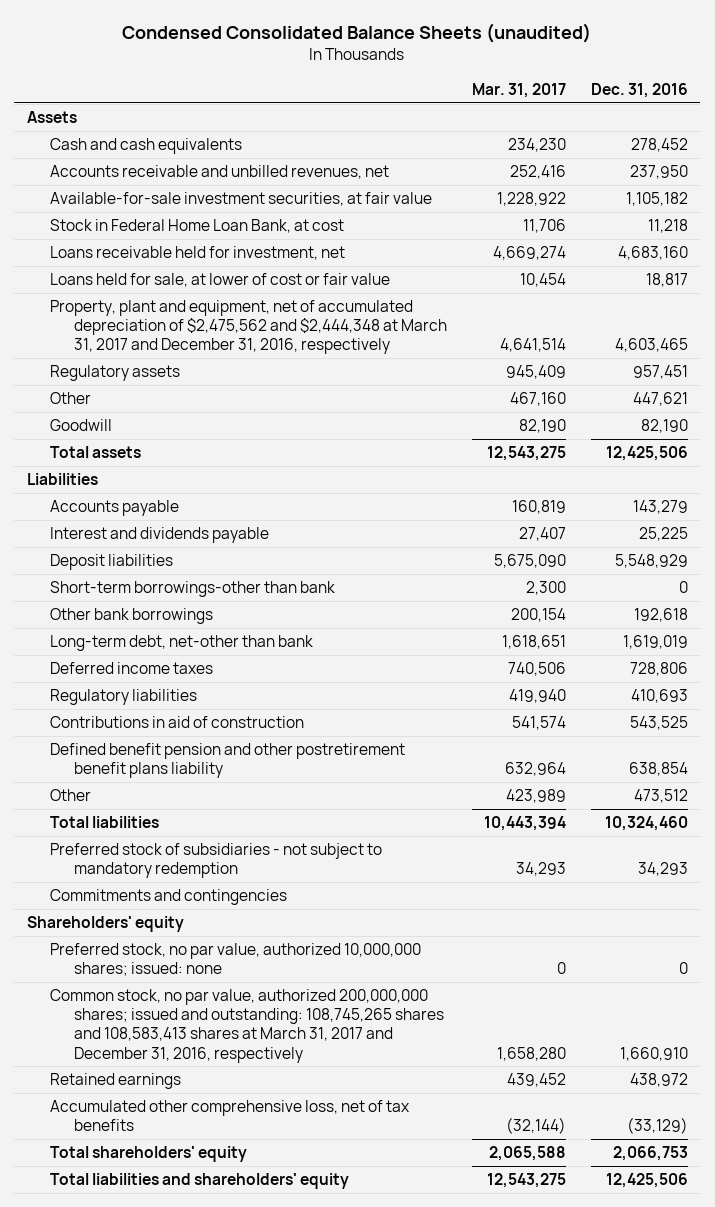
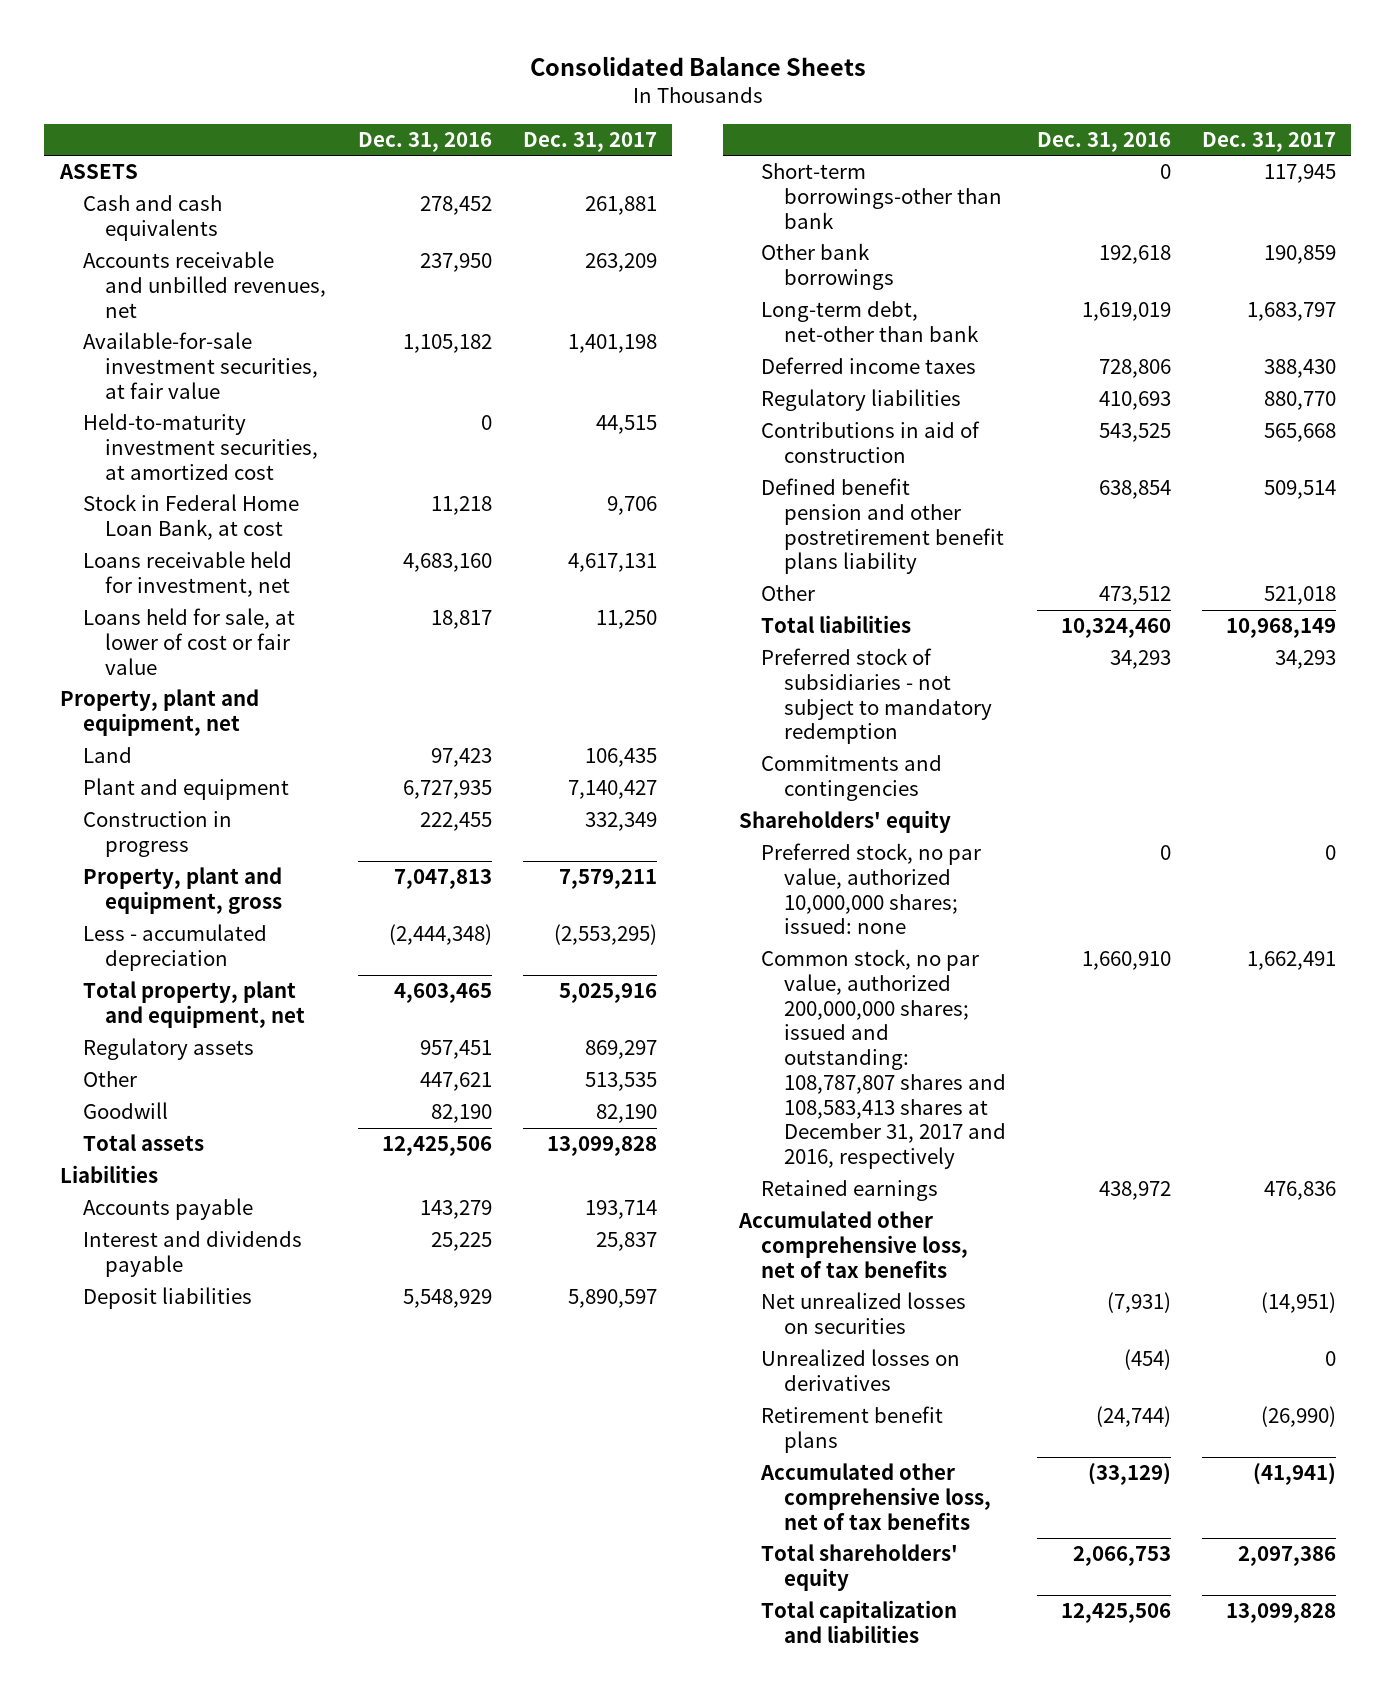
- Condensed Consolidated Balance Sheets (unaudited)
+ Consolidated Balance Sheets
- | Mar. 31, 2017 | Dec. 31, 2016
+ | Dec. 31, 2016 | Dec. 31, 2017
- Assets
+ ASSETS
+ Held-to-maturity investment securities, at amortized cost | 0 | 44,515
- Property, plant and equipment, net of accumulated depreciation of $2,475,562 and $2,444,348 at March 31, 2017 and December 31, 2016, respectively | 4,641,514 | 4,603,465
+ Property, plant and equipment, net
+ Land | 97,423 | 106,435
+ Plant and equipment | 6,727,935 | 7,140,427
+ Construction in progress | 222,455 | 332,349
+ Property, plant and equipment, gross | 7,047,813 | 7,579,211
+ Less - accumulated depreciation | (2,444,348) | (2,553,295)
+ Total property, plant and equipment, net | 4,603,465 | 5,025,916
- Common stock, no par value, authorized 200,000,000 shares; issued and outstanding: 108,745,265 shares and 108,583,413 shares at March 31, 2017 and December 31, 2016, respectively | 1,658,280 | 1,660,910
+ Common stock, no par value, authorized 200,000,000 shares; issued and outstanding: 108,787,807 shares and 108,583,413 shares at December 31, 2017 and 2016, respectively | 1,660,910 | 1,662,491
+ Accumulated other comprehensive loss, net of tax benefits
+ Net unrealized losses on securities | (7,931) | (14,951)
+ Unrealized losses on derivatives | (454) | 0
+ Retirement benefit plans | (24,744) | (26,990)
- Total liabilities and shareholders' equity | 12,543,275 | 12,425,506
+ Total capitalization and liabilities | 12,425,506 | 13,099,828

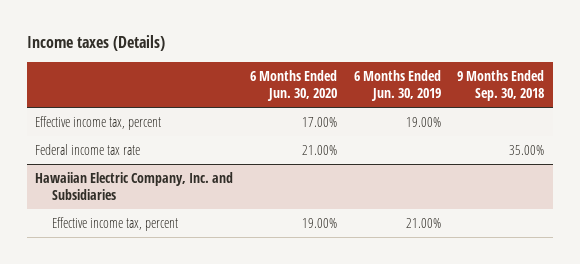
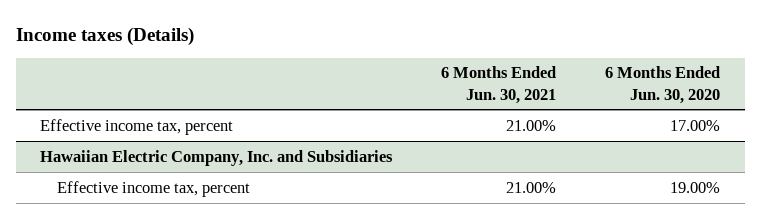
- | 6 Months Ended Jun. 30, 2020 | 6 Months Ended Jun. 30, 2019 | 9 Months Ended Sep. 30, 2018
+ | 6 Months Ended Jun. 30, 2021 | 6 Months Ended Jun. 30, 2020
- Federal income tax rate | 21.00% | | 35.00%

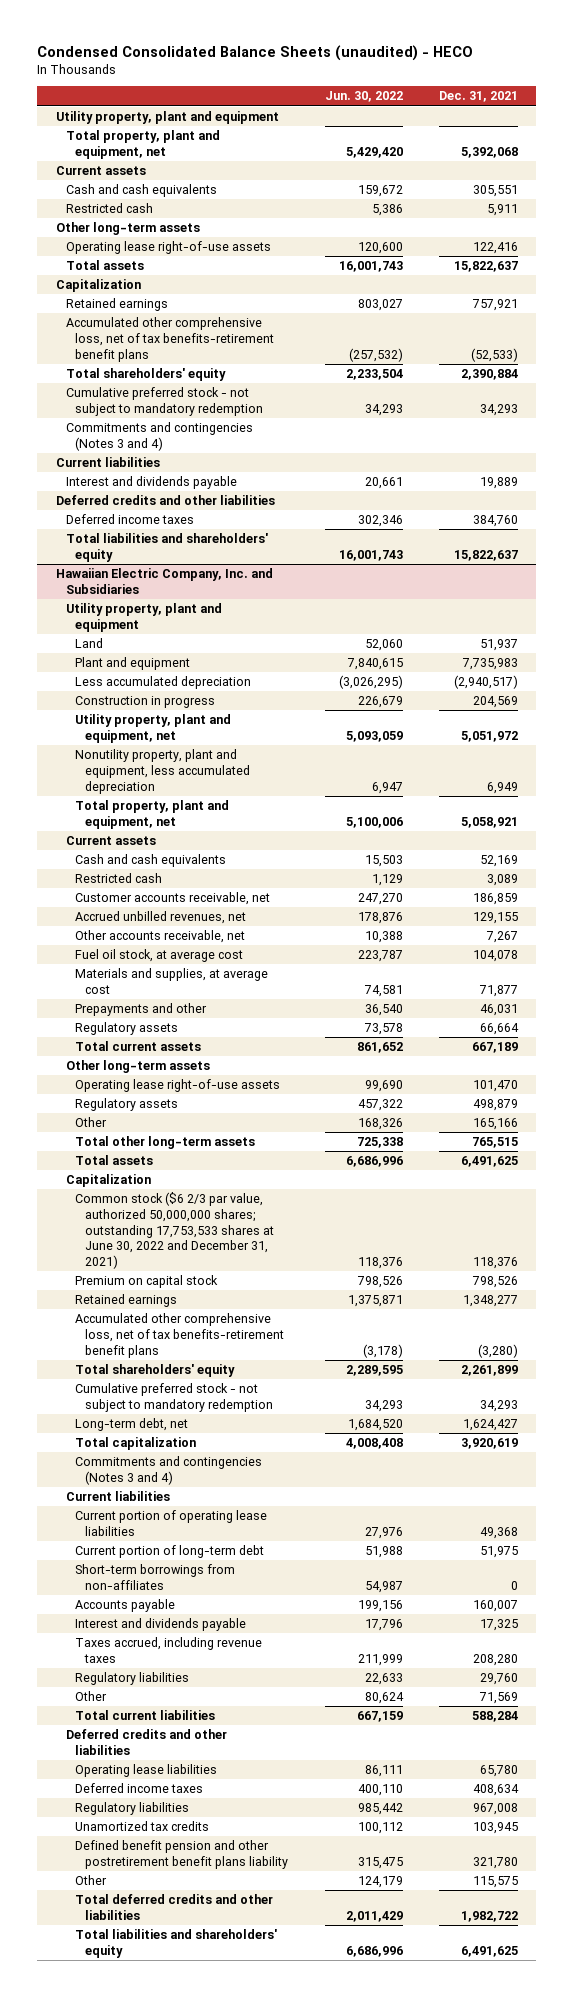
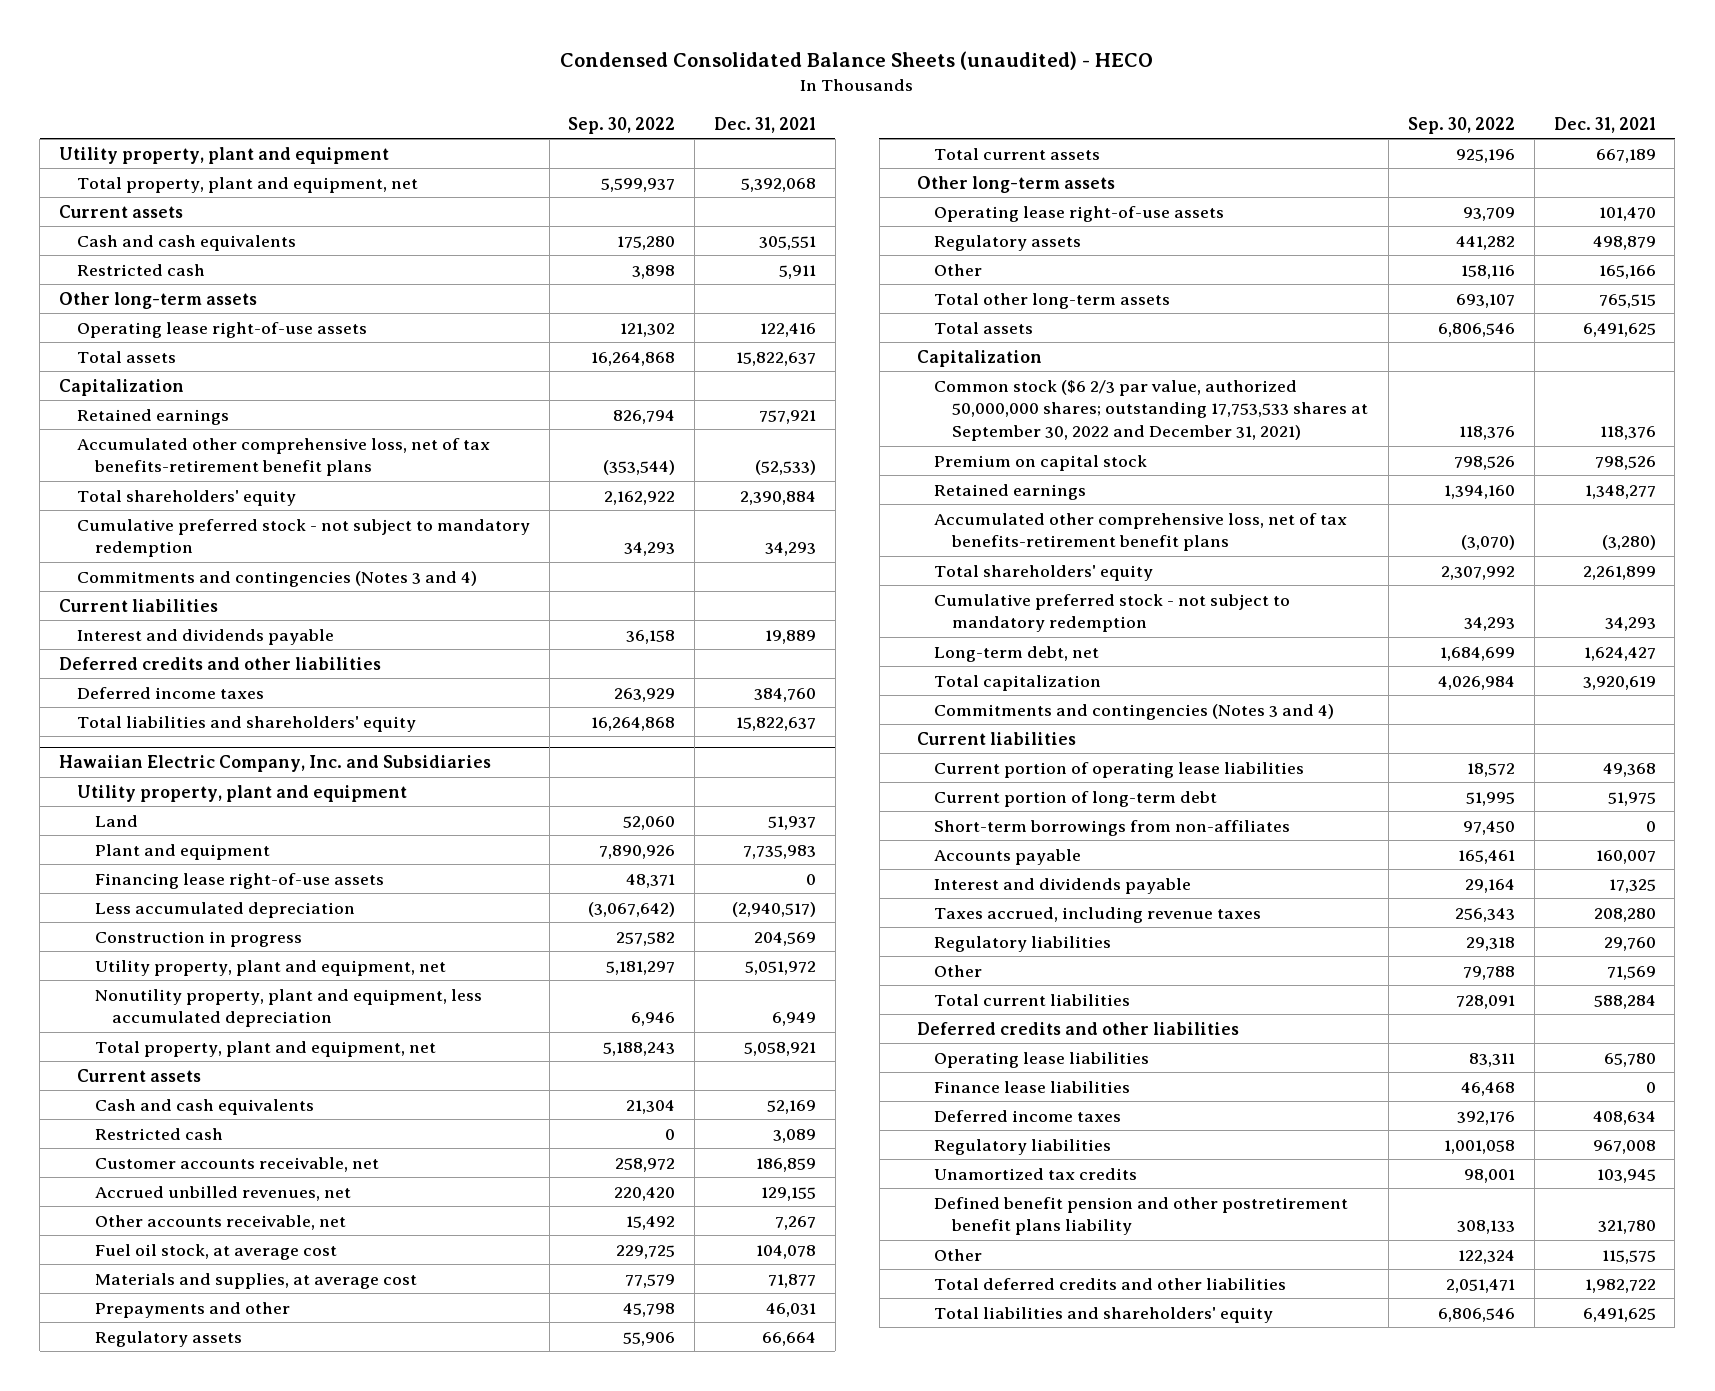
- | Jun. 30, 2022 | Dec. 31, 2021
+ | Sep. 30, 2022 | Dec. 31, 2021
@ Hawaiian Electric Company, Inc. and Subsidiaries
+ Financing lease right-of-use assets | 48,371 | 0
- Common stock ($6 2/3 par value, authorized 50,000,000 shares; outstanding 17,753,533 shares at June 30, 2022 and December 31, 2021) | 118,376 | 118,376
+ Common stock ($6 2/3 par value, authorized 50,000,000 shares; outstanding 17,753,533 shares at September 30, 2022 and December 31, 2021) | 118,376 | 118,376
+ Finance lease liabilities | 46,468 | 0

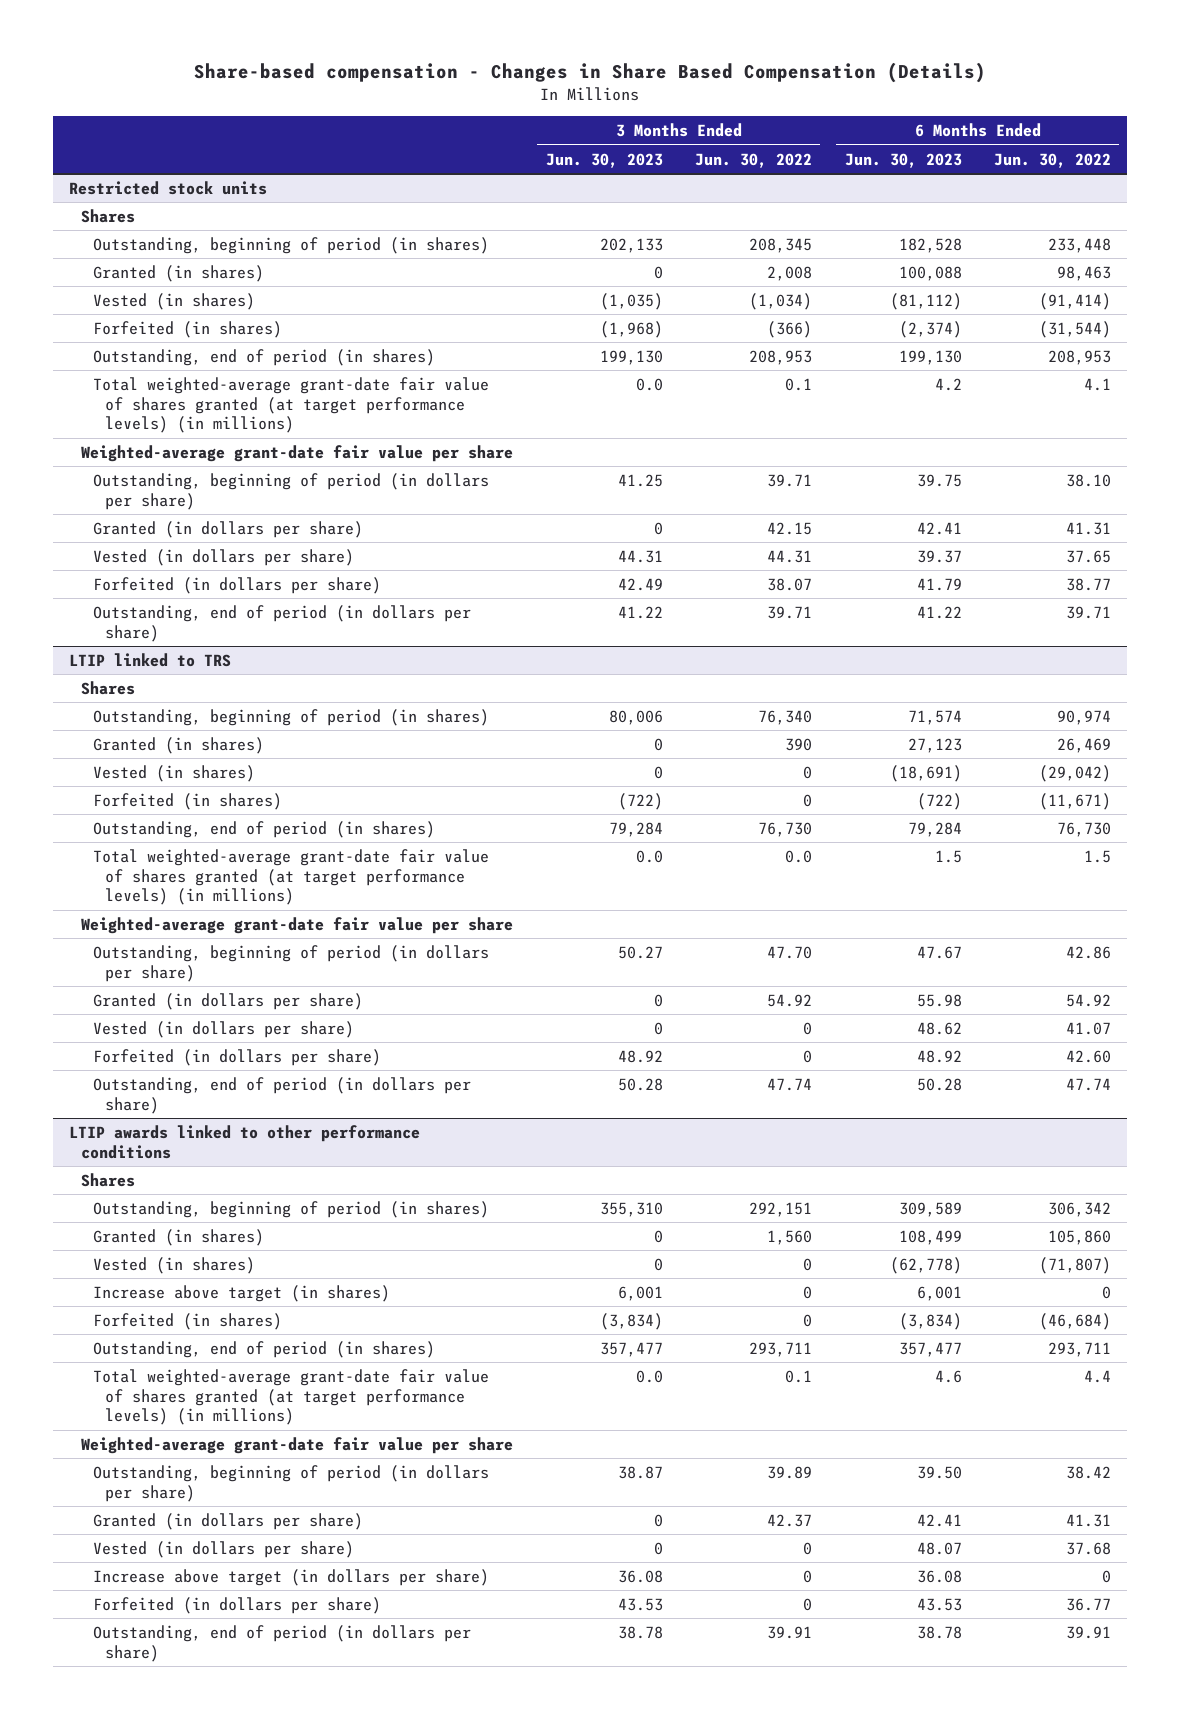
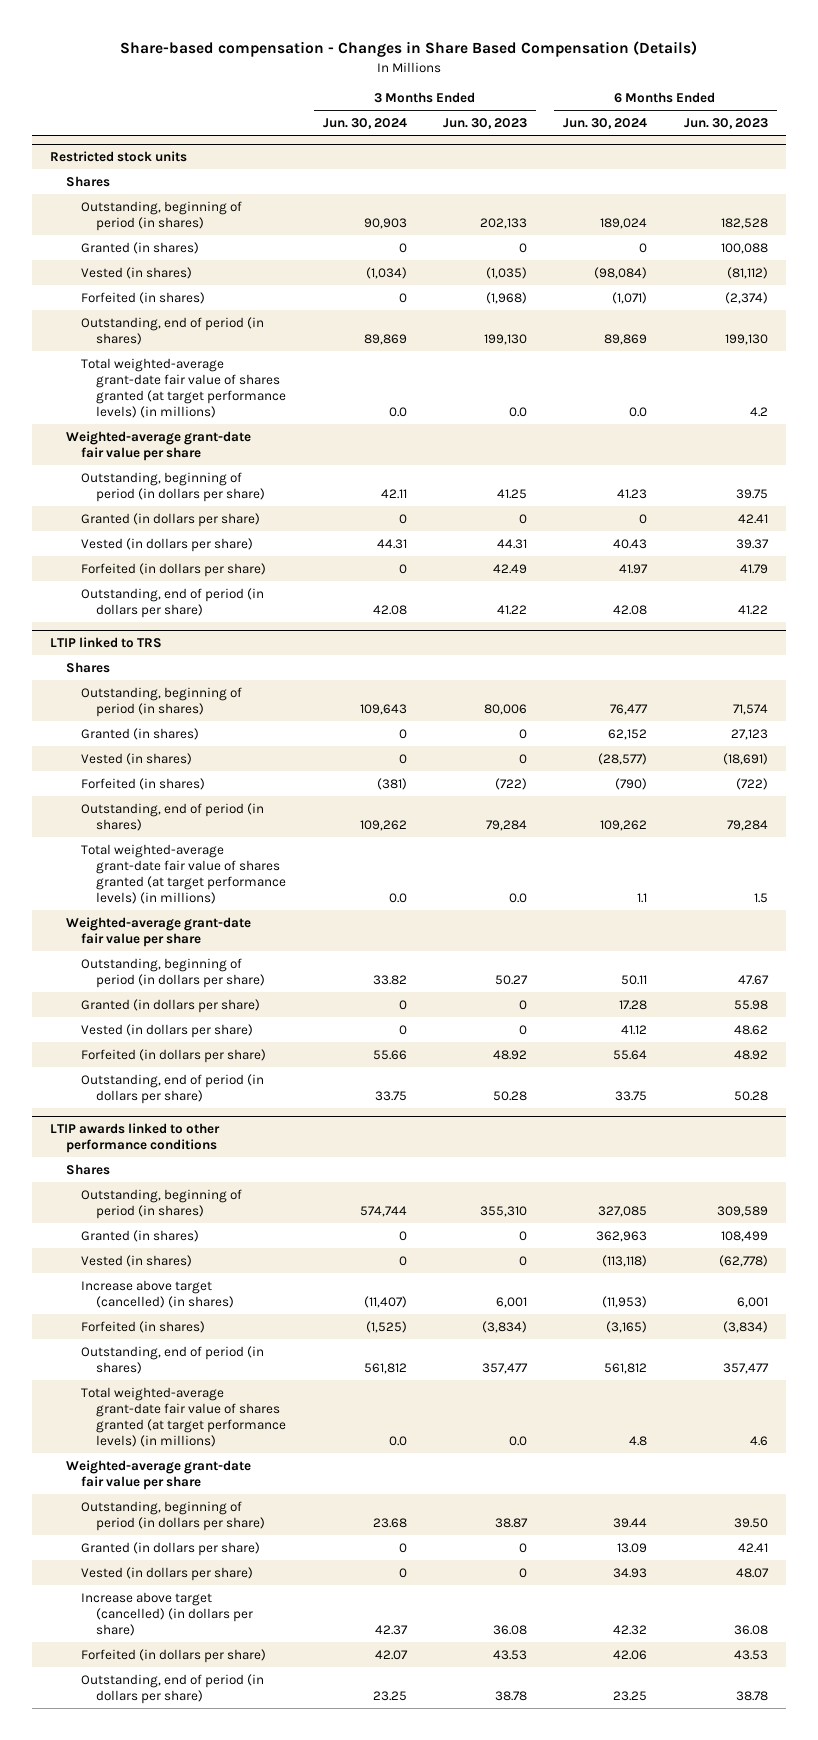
- | 3 Months Ended Jun. 30, 2023 | 3 Months Ended Jun. 30, 2022 | 6 Months Ended Jun. 30, 2023 | 6 Months Ended Jun. 30, 2022
+ | 3 Months Ended Jun. 30, 2024 | 3 Months Ended Jun. 30, 2023 | 6 Months Ended Jun. 30, 2024 | 6 Months Ended Jun. 30, 2023
@ LTIP awards linked to other performance conditions
- Increase above target (in shares) | 6,001 | 0 | 6,001 | 0
+ Increase above target (cancelled) (in shares) | (11,407) | 6,001 | (11,953) | 6,001
- Increase above target (in dollars per share) | 36.08 | 0 | 36.08 | 0
+ Increase above target (cancelled) (in dollars per share) | 42.37 | 36.08 | 42.32 | 36.08

